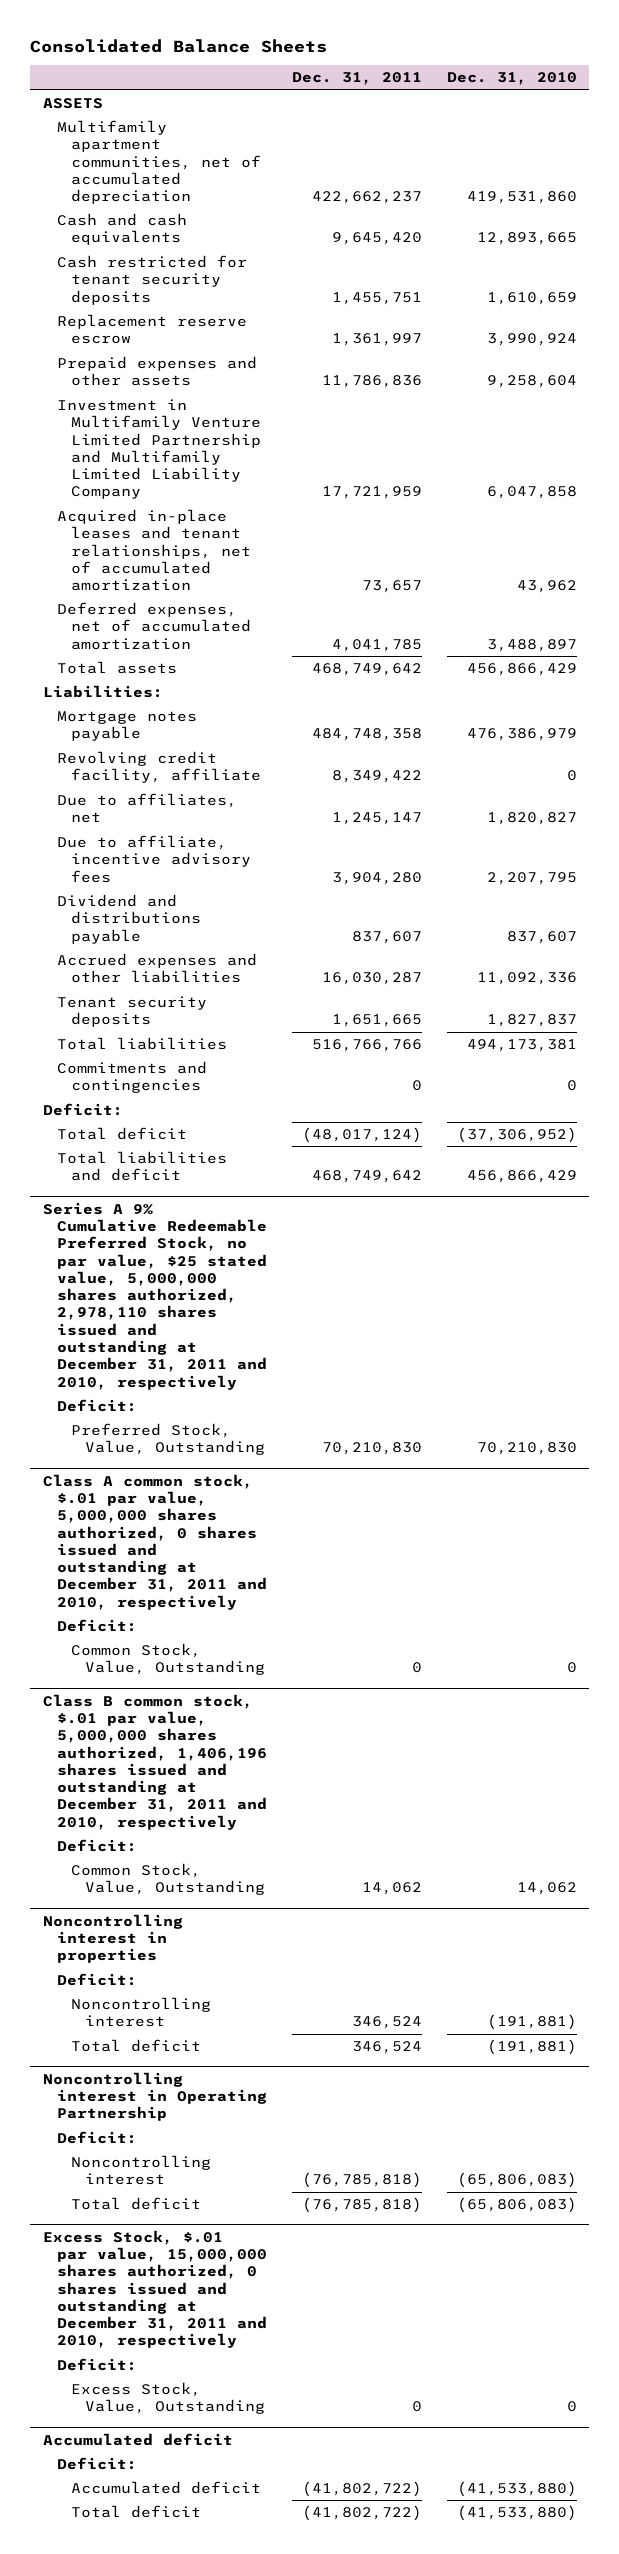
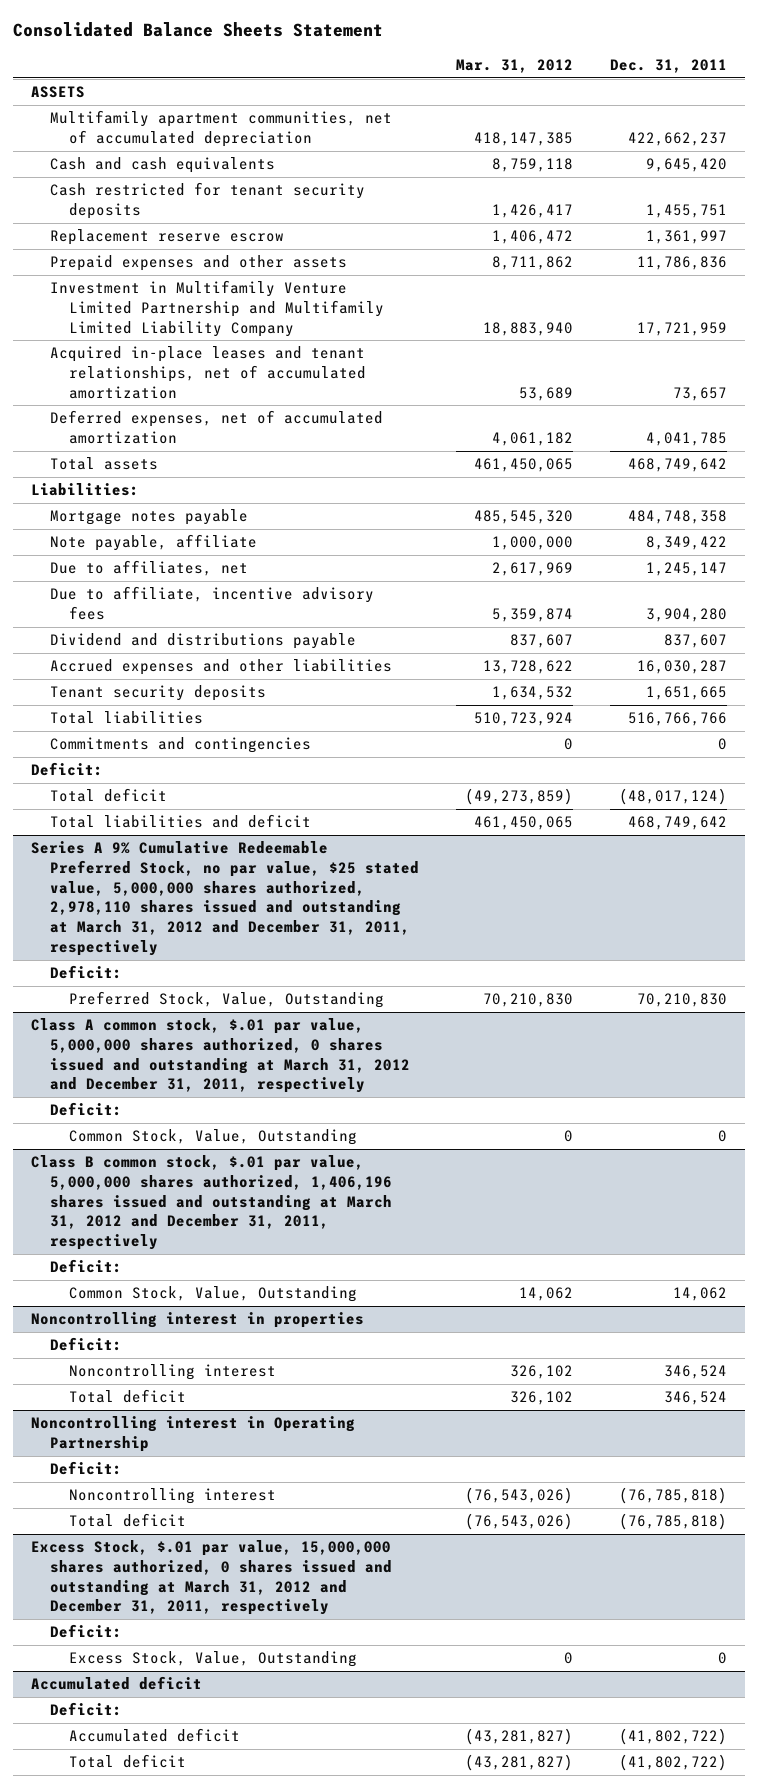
- Consolidated Balance Sheets
+ Consolidated Balance Sheets Statement
- | Dec. 31, 2011 | Dec. 31, 2010
+ | Mar. 31, 2012 | Dec. 31, 2011
- Revolving credit facility, affiliate | 8,349,422 | 0
+ Note payable, affiliate | 1,000,000 | 8,349,422
- Series A 9% Cumulative Redeemable Preferred Stock, no par value, $25 stated value, 5,000,000 shares authorized, 2,978,110 shares issued and outstanding at December 31, 2011 and 2010, respectively
+ Series A 9% Cumulative Redeemable Preferred Stock, no par value, $25 stated value, 5,000,000 shares authorized, 2,978,110 shares issued and outstanding at March 31, 2012 and December 31, 2011, respectively
- Class A common stock, $.01 par value, 5,000,000 shares authorized, 0 shares issued and outstanding at December 31, 2011 and 2010, respectively
+ Class A common stock, $.01 par value, 5,000,000 shares authorized, 0 shares issued and outstanding at March 31, 2012 and December 31, 2011, respectively
- Class B common stock, $.01 par value, 5,000,000 shares authorized, 1,406,196 shares issued and outstanding at December 31, 2011 and 2010, respectively
+ Class B common stock, $.01 par value, 5,000,000 shares authorized, 1,406,196 shares issued and outstanding at March 31, 2012 and December 31, 2011, respectively
- Excess Stock, $.01 par value, 15,000,000 shares authorized, 0 shares issued and outstanding at December 31, 2011 and 2010, respectively
+ Excess Stock, $.01 par value, 15,000,000 shares authorized, 0 shares issued and outstanding at March 31, 2012 and December 31, 2011, respectively

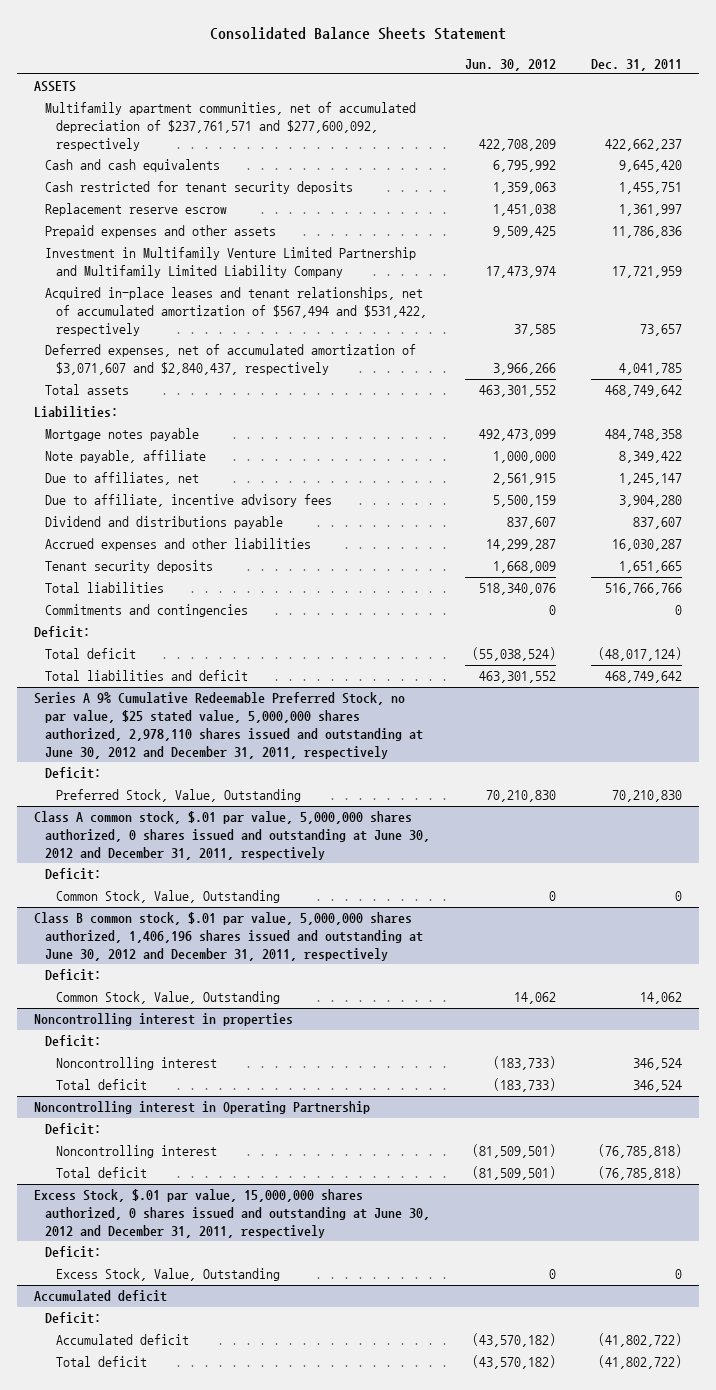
- | Mar. 31, 2012 | Dec. 31, 2011
+ | Jun. 30, 2012 | Dec. 31, 2011
- Multifamily apartment communities, net of accumulated depreciation | 418,147,385 | 422,662,237
+ Multifamily apartment communities, net of accumulated depreciation of $237,761,571 and $277,600,092, respectively | 422,708,209 | 422,662,237
- Acquired in-place leases and tenant relationships, net of accumulated amortization | 53,689 | 73,657
- Deferred expenses, net of accumulated amortization | 4,061,182 | 4,041,785
+ Acquired in-place leases and tenant relationships, net of accumulated amortization of $567,494 and $531,422, respectively | 37,585 | 73,657
+ Deferred expenses, net of accumulated amortization of $3,071,607 and $2,840,437, respectively | 3,966,266 | 4,041,785
- Series A 9% Cumulative Redeemable Preferred Stock, no par value, $25 stated value, 5,000,000 shares authorized, 2,978,110 shares issued and outstanding at March 31, 2012 and December 31, 2011, respectively
+ Series A 9% Cumulative Redeemable Preferred Stock, no par value, $25 stated value, 5,000,000 shares authorized, 2,978,110 shares issued and outstanding at June 30, 2012 and December 31, 2011, respectively
- Class A common stock, $.01 par value, 5,000,000 shares authorized, 0 shares issued and outstanding at March 31, 2012 and December 31, 2011, respectively
+ Class A common stock, $.01 par value, 5,000,000 shares authorized, 0 shares issued and outstanding at June 30, 2012 and December 31, 2011, respectively
- Class B common stock, $.01 par value, 5,000,000 shares authorized, 1,406,196 shares issued and outstanding at March 31, 2012 and December 31, 2011, respectively
+ Class B common stock, $.01 par value, 5,000,000 shares authorized, 1,406,196 shares issued and outstanding at June 30, 2012 and December 31, 2011, respectively
- Excess Stock, $.01 par value, 15,000,000 shares authorized, 0 shares issued and outstanding at March 31, 2012 and December 31, 2011, respectively
+ Excess Stock, $.01 par value, 15,000,000 shares authorized, 0 shares issued and outstanding at June 30, 2012 and December 31, 2011, respectively

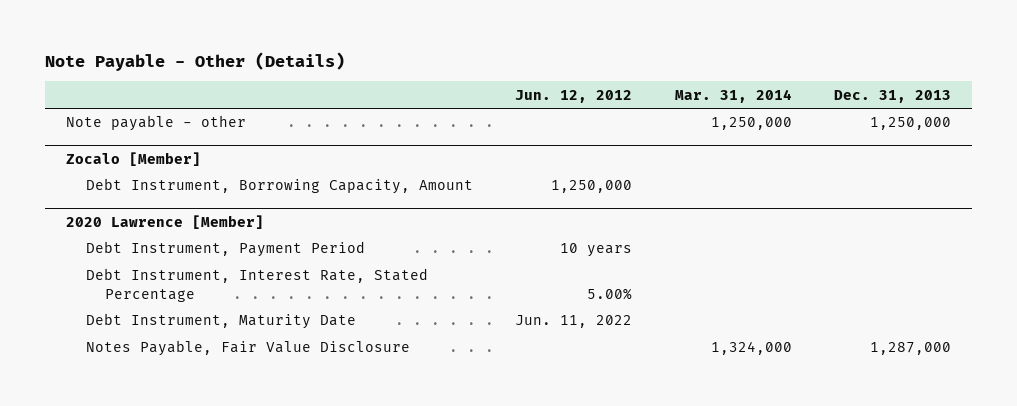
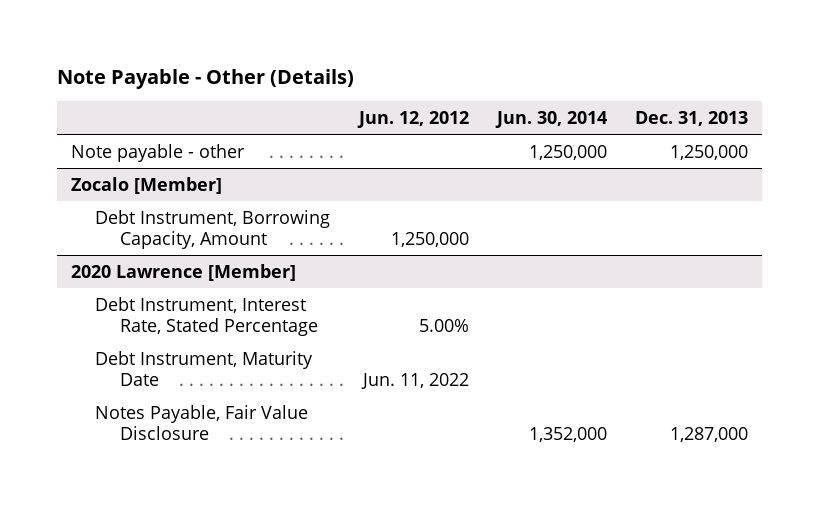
- | Jun. 12, 2012 | Mar. 31, 2014 | Dec. 31, 2013
+ | Jun. 12, 2012 | Jun. 30, 2014 | Dec. 31, 2013
@ 2020 Lawrence [Member]
- Debt Instrument, Payment Period | 10 years | |

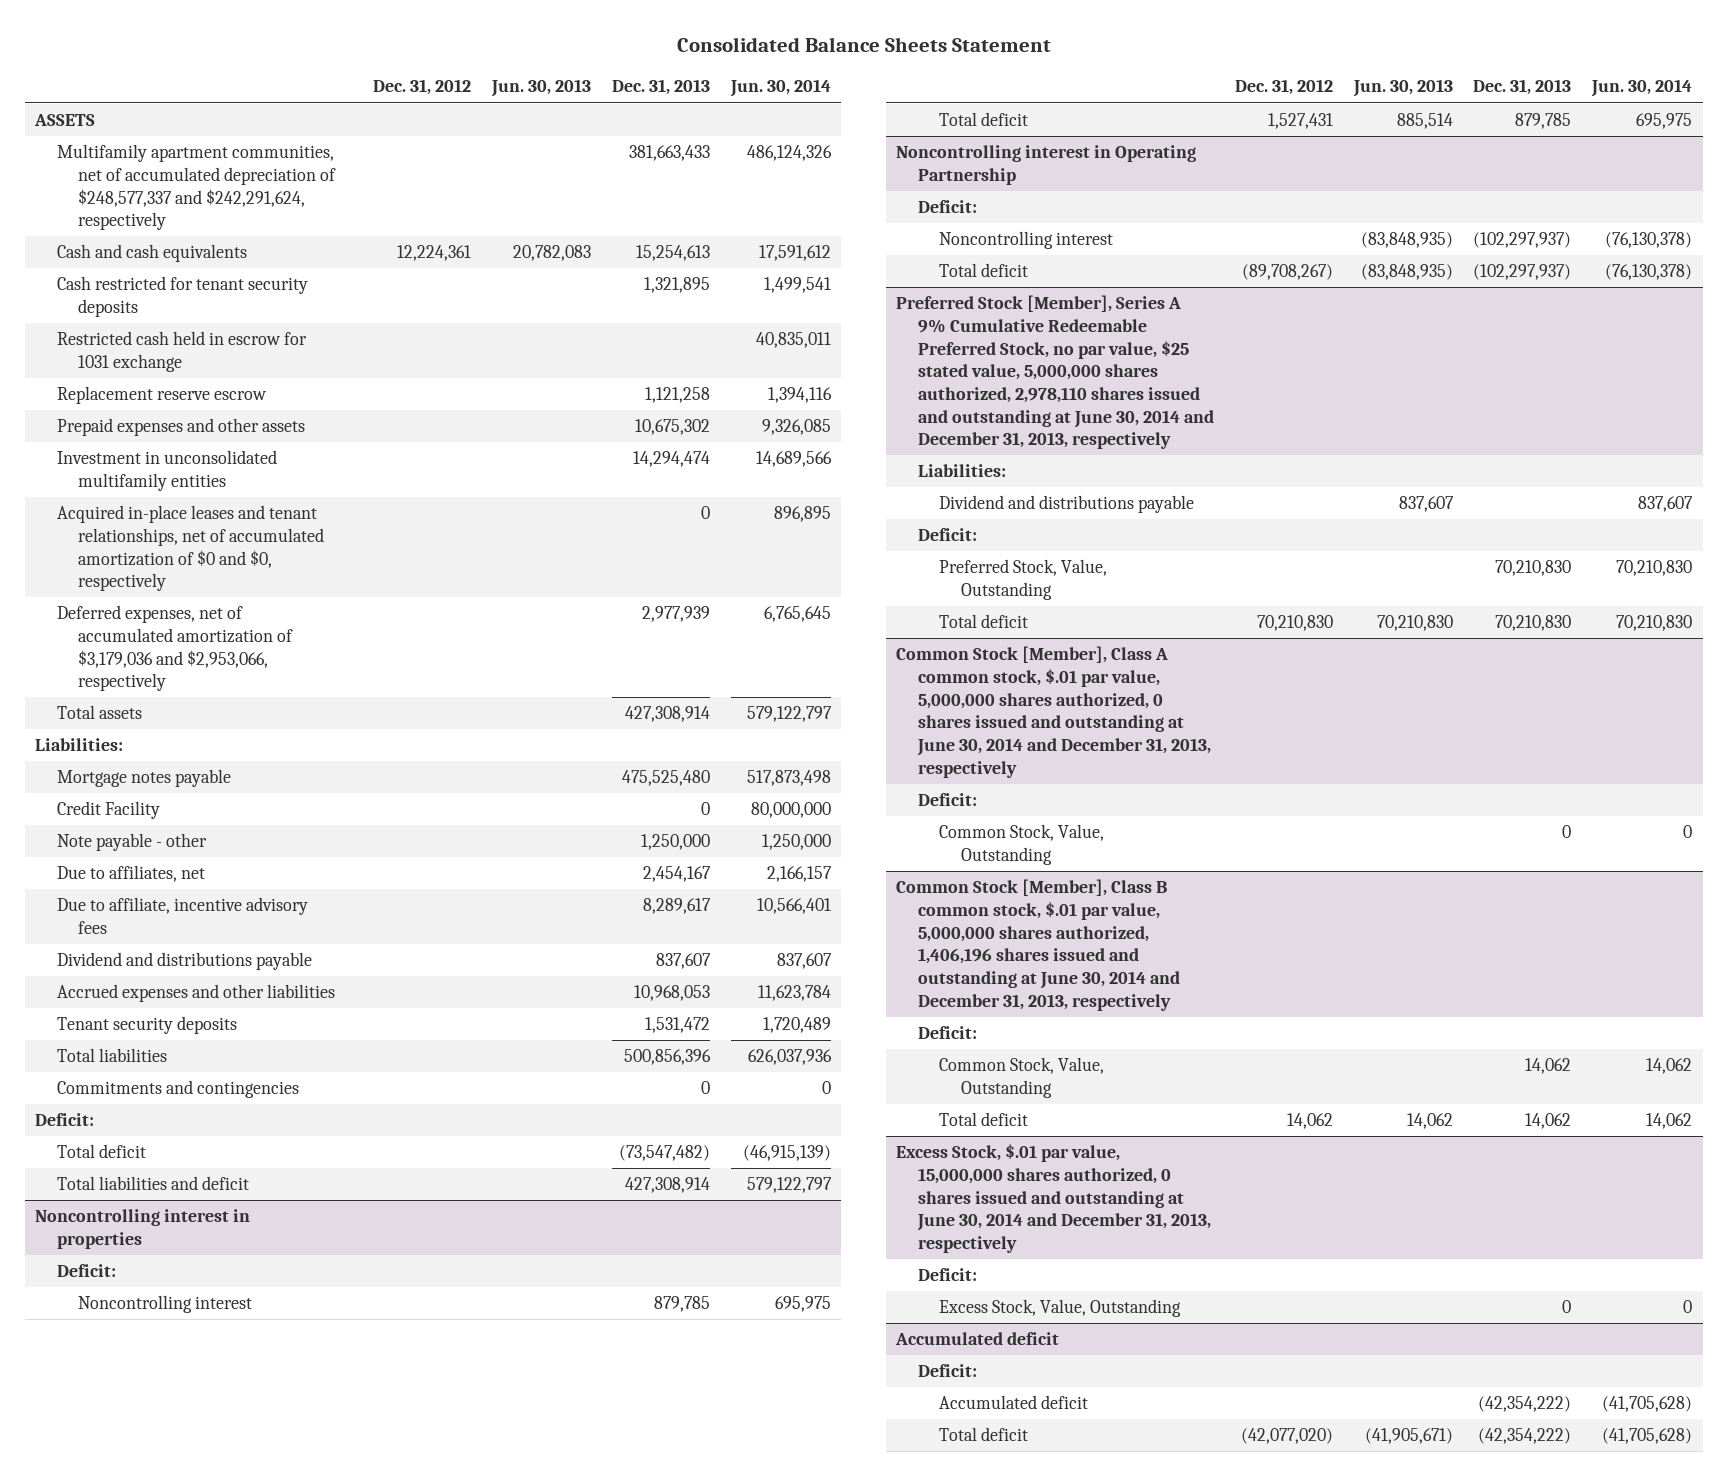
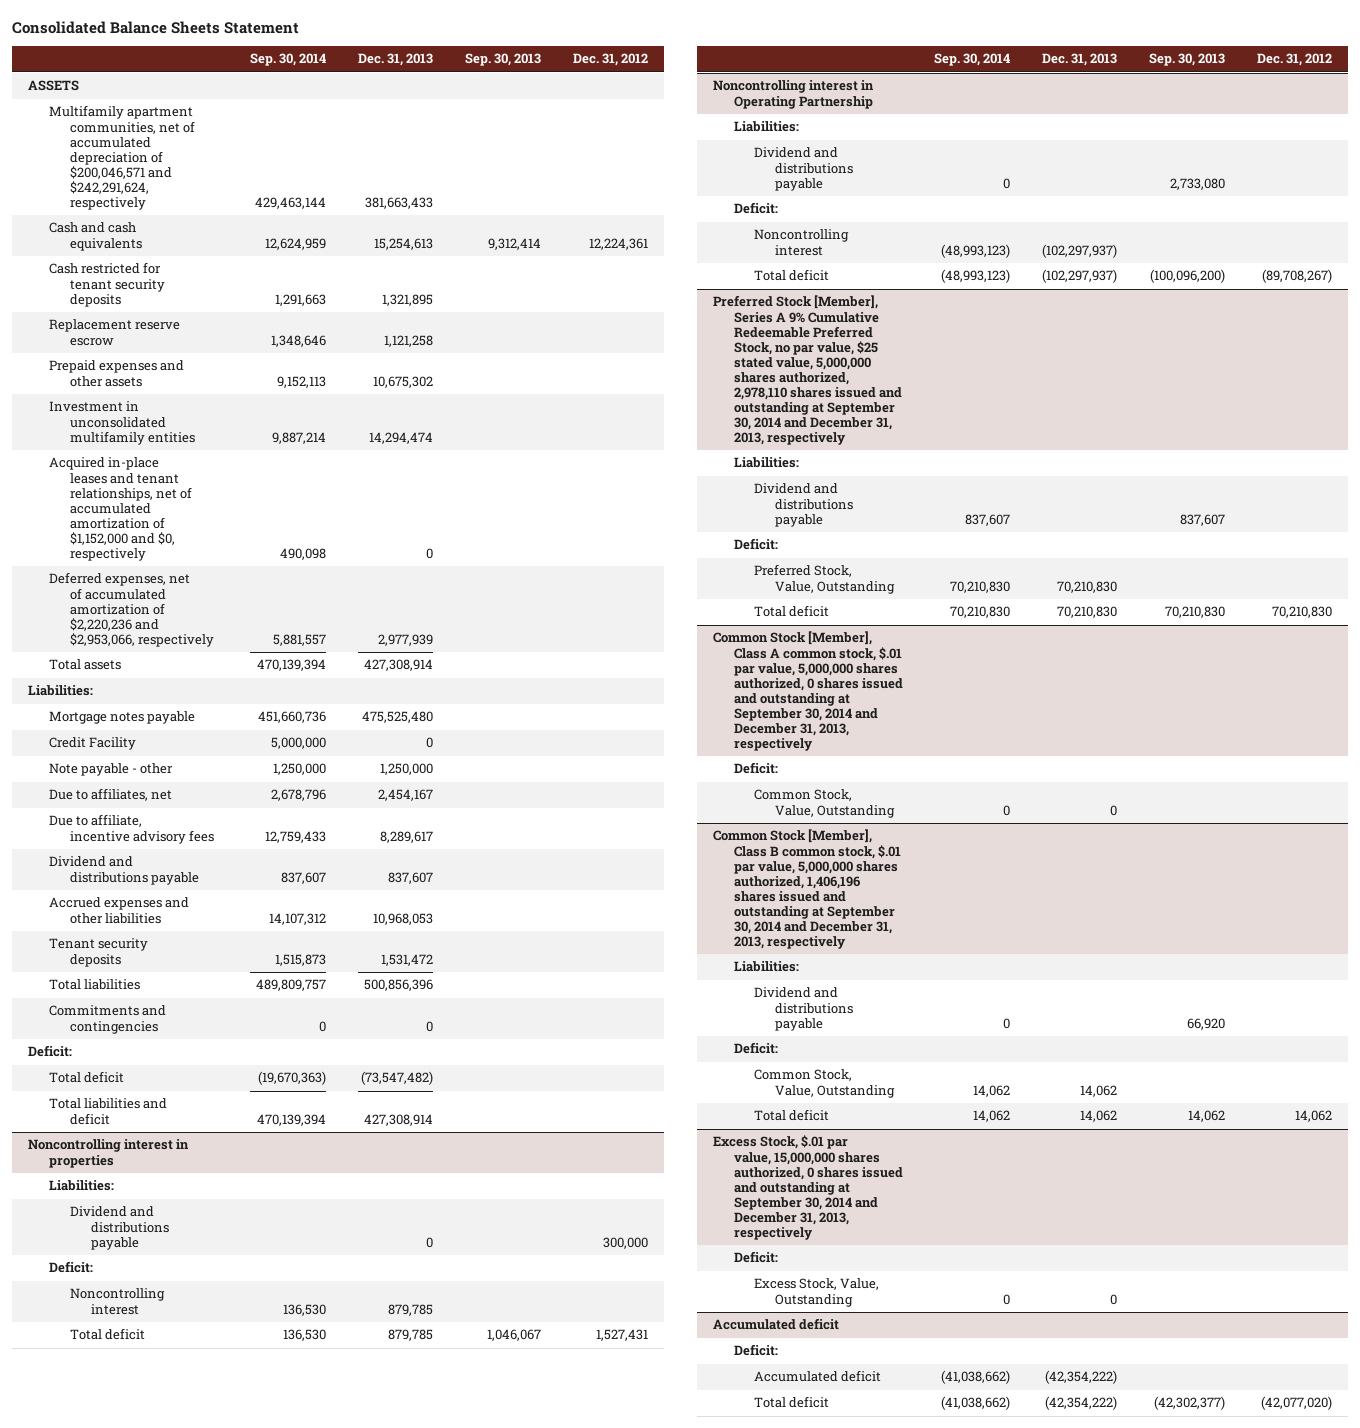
- | Dec. 31, 2012 | Jun. 30, 2013 | Dec. 31, 2013 | Jun. 30, 2014
+ | Sep. 30, 2014 | Dec. 31, 2013 | Sep. 30, 2013 | Dec. 31, 2012
- Multifamily apartment communities, net of accumulated depreciation of $248,577,337 and $242,291,624, respectively | | | 381,663,433 | 486,124,326
+ Multifamily apartment communities, net of accumulated depreciation of $200,046,571 and $242,291,624, respectively | 429,463,144 | 381,663,433 | |
- Restricted cash held in escrow for 1031 exchange | | | | 40,835,011
- Acquired in-place leases and tenant relationships, net of accumulated amortization of $0 and $0, respectively | | | 0 | 896,895
- Deferred expenses, net of accumulated amortization of $3,179,036 and $2,953,066, respectively | | | 2,977,939 | 6,765,645
+ Acquired in-place leases and tenant relationships, net of accumulated amortization of $1,152,000 and $0, respectively | 490,098 | 0 | |
+ Deferred expenses, net of accumulated amortization of $2,220,236 and $2,953,066, respectively | 5,881,557 | 2,977,939 | |
@ Noncontrolling interest in properties
+ Liabilities:
+ Dividend and distributions payable | | 0 | | 300,000
@ Noncontrolling interest in Operating Partnership
+ Liabilities:
+ Dividend and distributions payable | 0 | | 2,733,080 |
- Preferred Stock [Member], Series A 9% Cumulative Redeemable Preferred Stock, no par value, $25 stated value, 5,000,000 shares authorized, 2,978,110 shares issued and outstanding at June 30, 2014 and December 31, 2013, respectively
+ Preferred Stock [Member], Series A 9% Cumulative Redeemable Preferred Stock, no par value, $25 stated value, 5,000,000 shares authorized, 2,978,110 shares issued and outstanding at September 30, 2014 and December 31, 2013, respectively
- Common Stock [Member], Class A common stock, $.01 par value, 5,000,000 shares authorized, 0 shares issued and outstanding at June 30, 2014 and December 31, 2013, respectively
+ Common Stock [Member], Class A common stock, $.01 par value, 5,000,000 shares authorized, 0 shares issued and outstanding at September 30, 2014 and December 31, 2013, respectively
- Common Stock [Member], Class B common stock, $.01 par value, 5,000,000 shares authorized, 1,406,196 shares issued and outstanding at June 30, 2014 and December 31, 2013, respectively
+ Common Stock [Member], Class B common stock, $.01 par value, 5,000,000 shares authorized, 1,406,196 shares issued and outstanding at September 30, 2014 and December 31, 2013, respectively
+ Liabilities:
+ Dividend and distributions payable | 0 | | 66,920 |
- Excess Stock, $.01 par value, 15,000,000 shares authorized, 0 shares issued and outstanding at June 30, 2014 and December 31, 2013, respectively
+ Excess Stock, $.01 par value, 15,000,000 shares authorized, 0 shares issued and outstanding at September 30, 2014 and December 31, 2013, respectively

